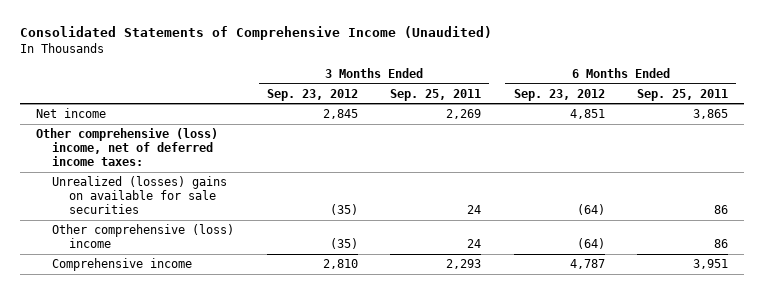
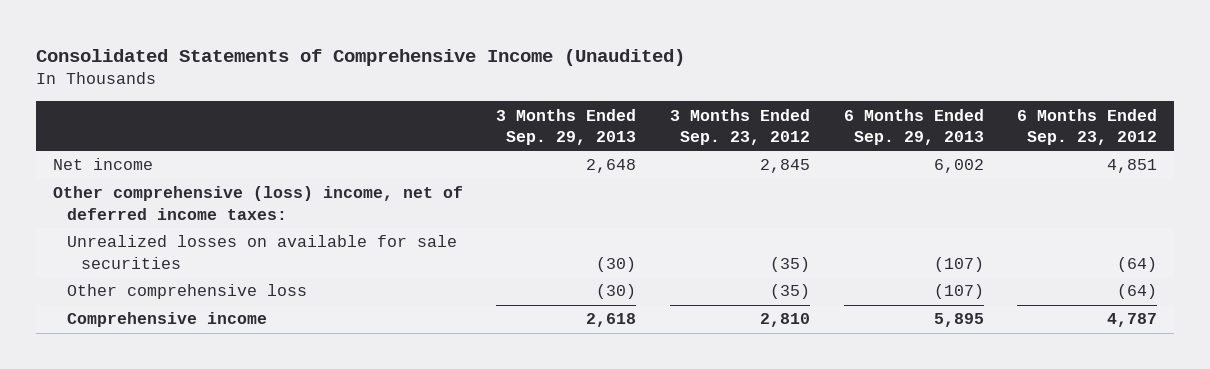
- | 3 Months Ended Sep. 23, 2012 | 3 Months Ended Sep. 25, 2011 | 6 Months Ended Sep. 23, 2012 | 6 Months Ended Sep. 25, 2011
+ | 3 Months Ended Sep. 29, 2013 | 3 Months Ended Sep. 23, 2012 | 6 Months Ended Sep. 29, 2013 | 6 Months Ended Sep. 23, 2012
- Unrealized (losses) gains on available for sale securities | (35) | 24 | (64) | 86
- Other comprehensive (loss) income | (35) | 24 | (64) | 86
+ Unrealized losses on available for sale securities | (30) | (35) | (107) | (64)
+ Other comprehensive loss | (30) | (35) | (107) | (64)

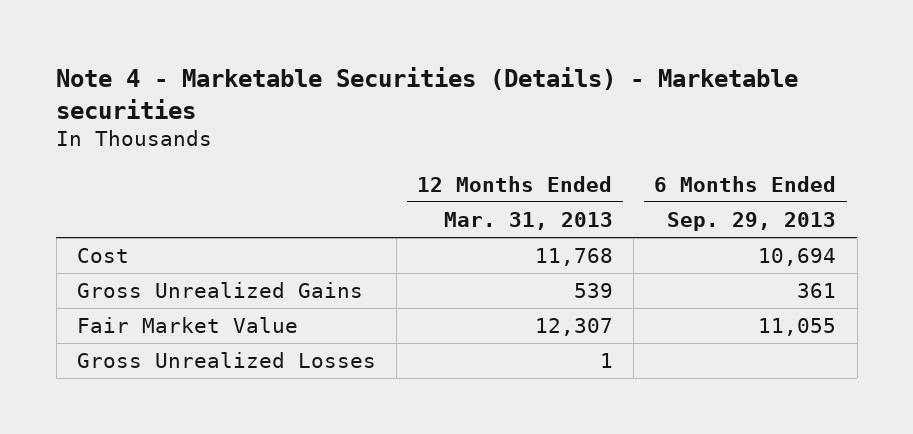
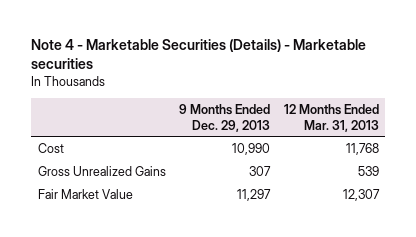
- | 12 Months Ended Mar. 31, 2013 | 6 Months Ended Sep. 29, 2013
+ | 9 Months Ended Dec. 29, 2013 | 12 Months Ended Mar. 31, 2013
- Gross Unrealized Losses | 1 |

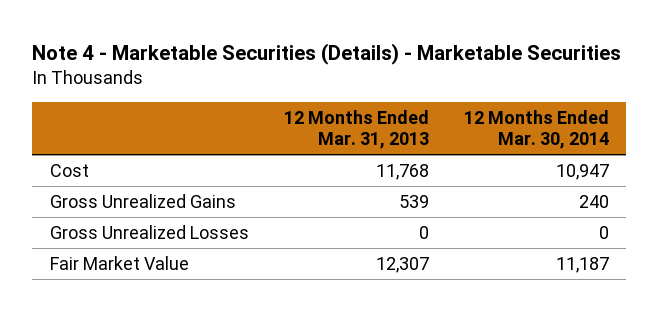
- Note 4 - Marketable Securities (Details) - Marketable securities
+ Note 4 - Marketable Securities (Details) - Marketable Securities
- | 9 Months Ended Dec. 29, 2013 | 12 Months Ended Mar. 31, 2013
+ | 12 Months Ended Mar. 31, 2013 | 12 Months Ended Mar. 30, 2014
+ Gross Unrealized Losses | 0 | 0

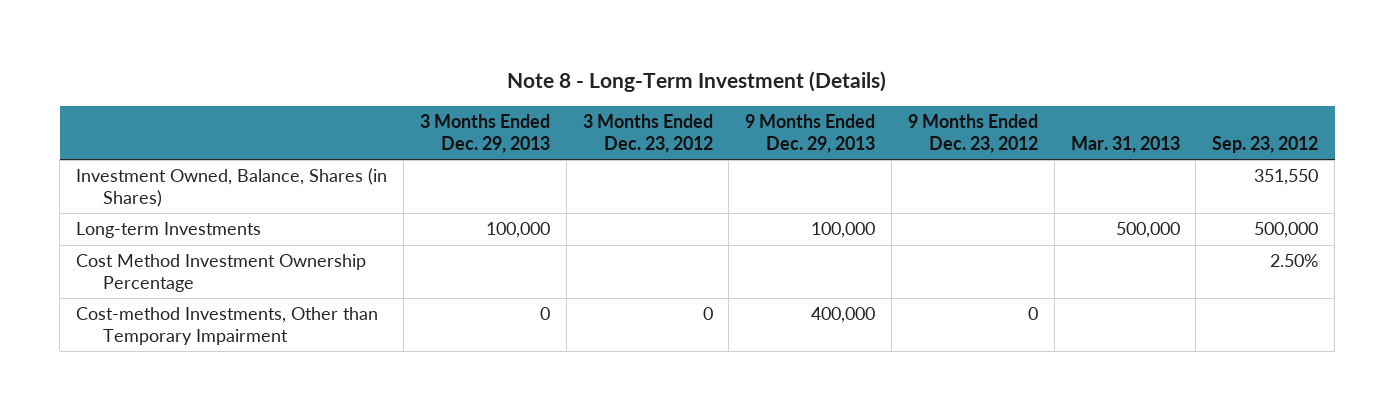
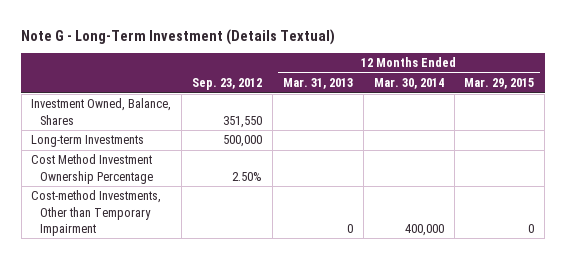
- Note 8 - Long-Term Investment (Details)
+ Note G - Long-Term Investment (Details Textual)
- | 3 Months Ended Dec. 29, 2013 | 3 Months Ended Dec. 23, 2012 | 9 Months Ended Dec. 29, 2013 | 9 Months Ended Dec. 23, 2012 | Mar. 31, 2013 | Sep. 23, 2012
+ | Sep. 23, 2012 | 12 Months Ended Mar. 31, 2013 | 12 Months Ended Mar. 30, 2014 | 12 Months Ended Mar. 29, 2015
- Investment Owned, Balance, Shares (in Shares) | | | | | | 351,550
+ Investment Owned, Balance, Shares | 351,550 | | |

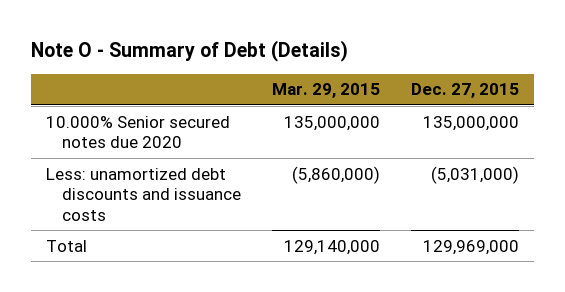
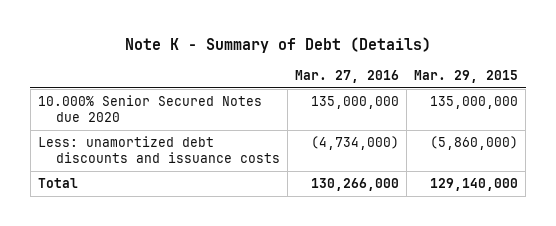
- Note O - Summary of Debt (Details)
+ Note K - Summary of Debt (Details)
- | Mar. 29, 2015 | Dec. 27, 2015
+ | Mar. 27, 2016 | Mar. 29, 2015
- 10.000% Senior secured notes due 2020 | 135,000,000 | 135,000,000
+ 10.000% Senior Secured Notes due 2020 | 135,000,000 | 135,000,000

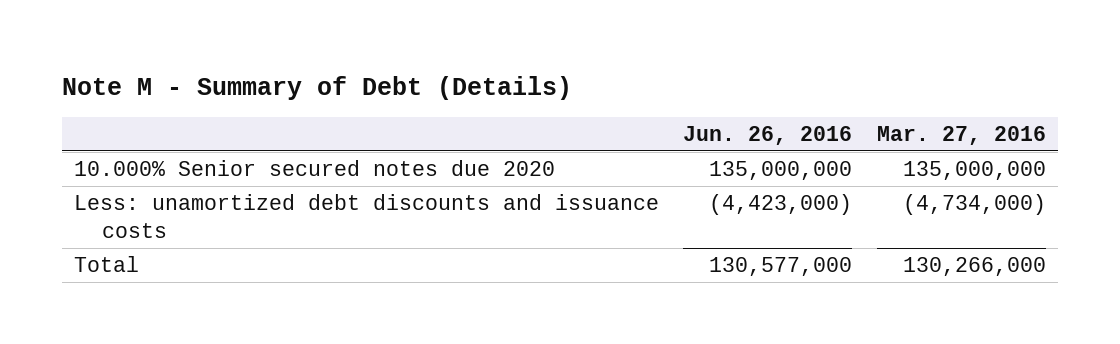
- Note K - Summary of Debt (Details)
+ Note M - Summary of Debt (Details)
- | Mar. 27, 2016 | Mar. 29, 2015
+ | Jun. 26, 2016 | Mar. 27, 2016
- 10.000% Senior Secured Notes due 2020 | 135,000,000 | 135,000,000
+ 10.000% Senior secured notes due 2020 | 135,000,000 | 135,000,000

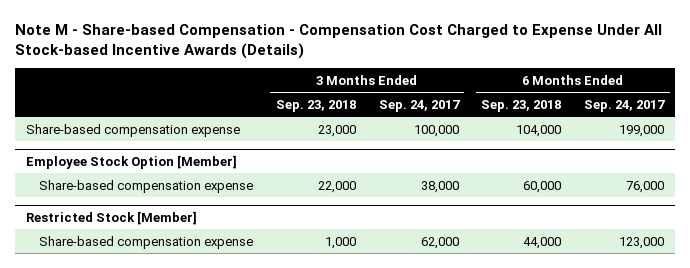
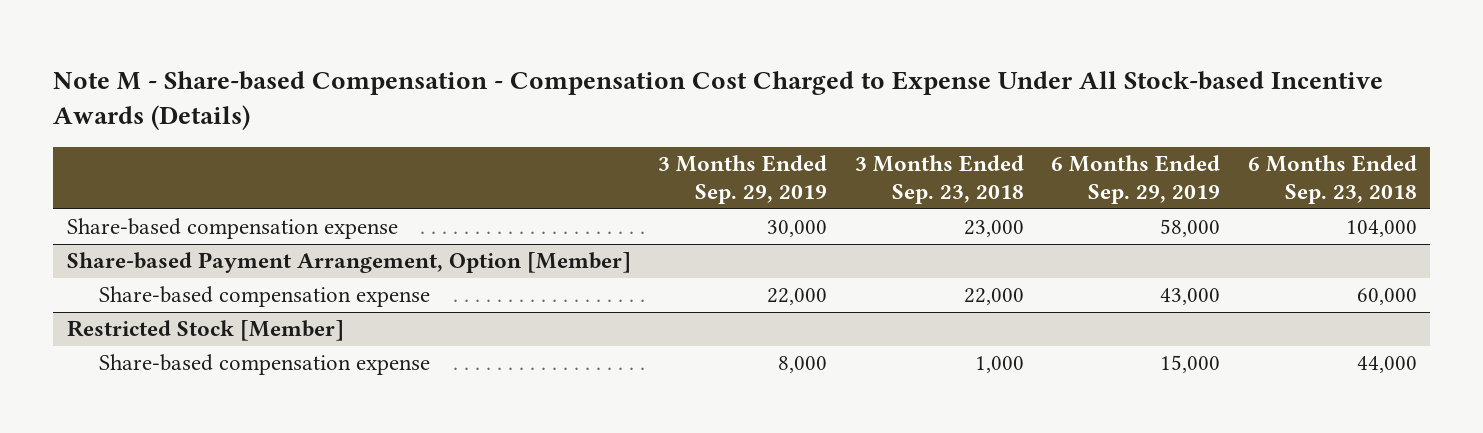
- | 3 Months Ended Sep. 23, 2018 | 3 Months Ended Sep. 24, 2017 | 6 Months Ended Sep. 23, 2018 | 6 Months Ended Sep. 24, 2017
+ | 3 Months Ended Sep. 29, 2019 | 3 Months Ended Sep. 23, 2018 | 6 Months Ended Sep. 29, 2019 | 6 Months Ended Sep. 23, 2018
- Employee Stock Option [Member]
+ Share-based Payment Arrangement, Option [Member]

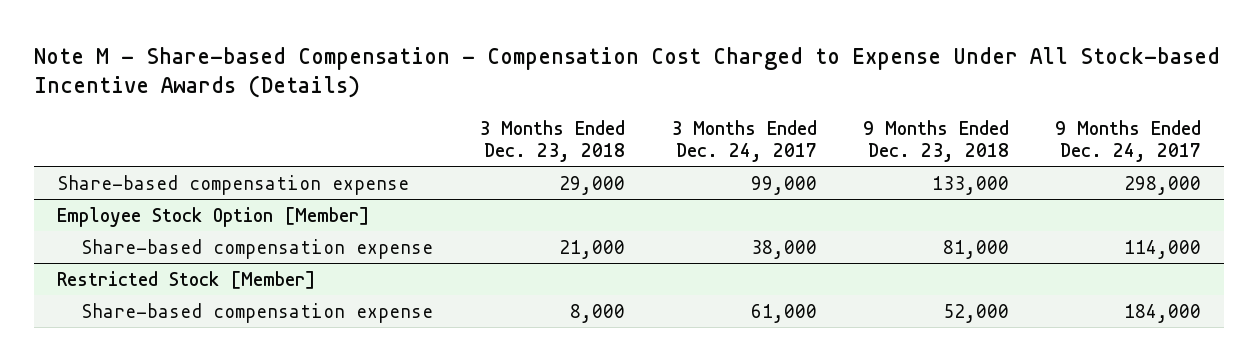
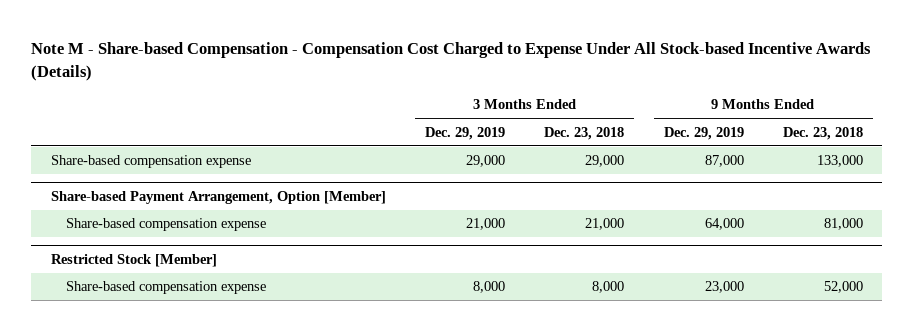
- | 3 Months Ended Dec. 23, 2018 | 3 Months Ended Dec. 24, 2017 | 9 Months Ended Dec. 23, 2018 | 9 Months Ended Dec. 24, 2017
+ | 3 Months Ended Dec. 29, 2019 | 3 Months Ended Dec. 23, 2018 | 9 Months Ended Dec. 29, 2019 | 9 Months Ended Dec. 23, 2018
- Employee Stock Option [Member]
+ Share-based Payment Arrangement, Option [Member]

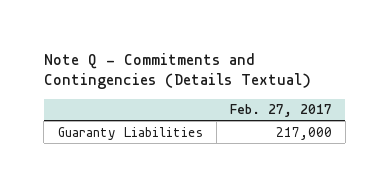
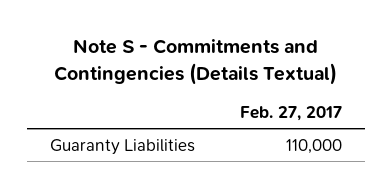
- Note Q - Commitments and Contingencies (Details Textual)
+ Note S - Commitments and Contingencies (Details Textual)
- Guaranty Liabilities | 217,000
+ Guaranty Liabilities | 110,000

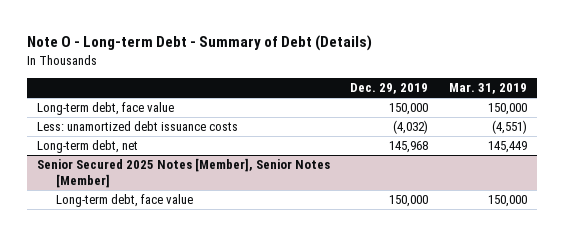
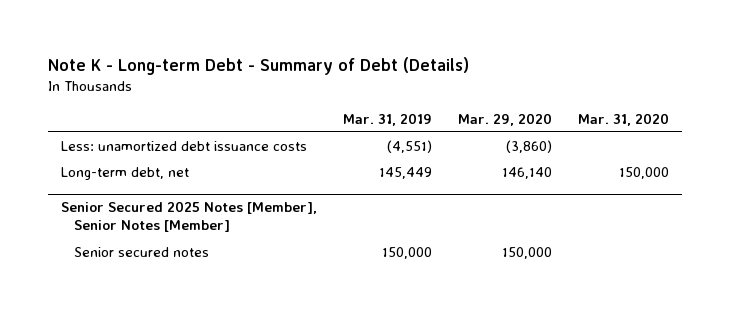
- Note O - Long-term Debt - Summary of Debt (Details)
+ Note K - Long-term Debt - Summary of Debt (Details)
- | Dec. 29, 2019 | Mar. 31, 2019
+ | Mar. 31, 2019 | Mar. 29, 2020 | Mar. 31, 2020
- Long-term debt, face value | 150,000 | 150,000
@ Senior Secured 2025 Notes [Member], Senior Notes [Member]
- Long-term debt, face value | 150,000 | 150,000
+ Senior secured notes | 150,000 | 150,000 |

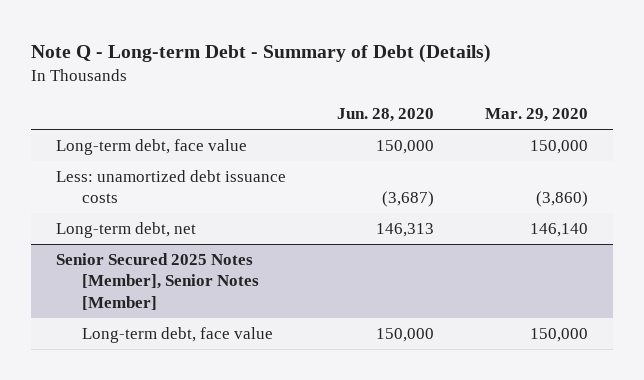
- Note K - Long-term Debt - Summary of Debt (Details)
+ Note Q - Long-term Debt - Summary of Debt (Details)
- | Mar. 31, 2019 | Mar. 29, 2020 | Mar. 31, 2020
+ | Jun. 28, 2020 | Mar. 29, 2020
+ Long-term debt, face value | 150,000 | 150,000
@ Senior Secured 2025 Notes [Member], Senior Notes [Member]
- Senior secured notes | 150,000 | 150,000 |
+ Long-term debt, face value | 150,000 | 150,000

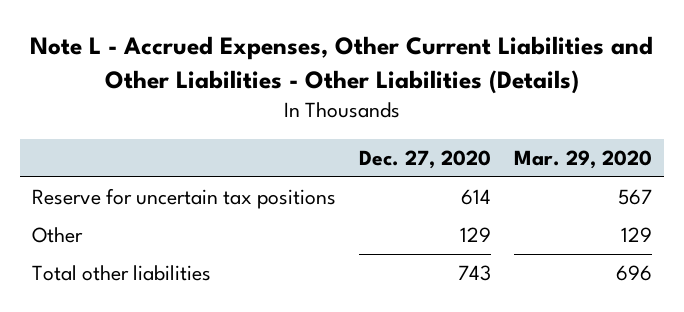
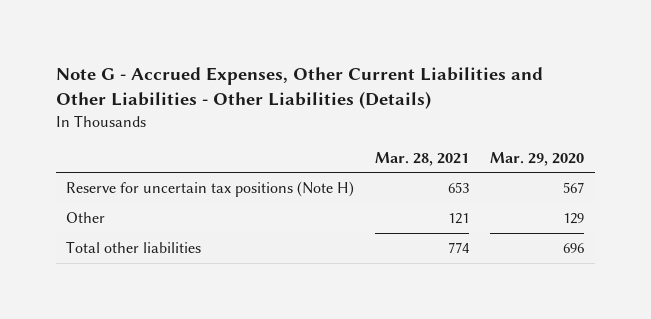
- Note L - Accrued Expenses, Other Current Liabilities and Other Liabilities - Other Liabilities (Details)
+ Note G - Accrued Expenses, Other Current Liabilities and Other Liabilities - Other Liabilities (Details)
- | Dec. 27, 2020 | Mar. 29, 2020
+ | Mar. 28, 2021 | Mar. 29, 2020
- Reserve for uncertain tax positions | 614 | 567
+ Reserve for uncertain tax positions (Note H) | 653 | 567

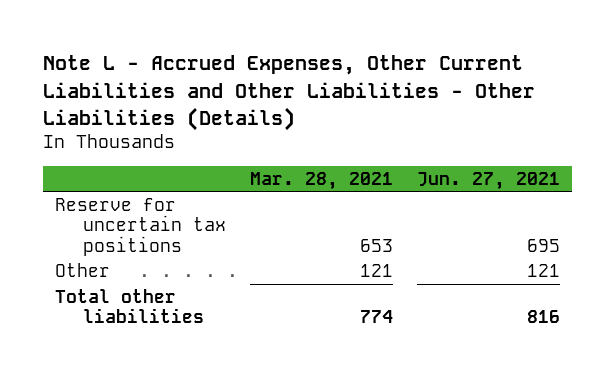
- Note G - Accrued Expenses, Other Current Liabilities and Other Liabilities - Other Liabilities (Details)
+ Note L - Accrued Expenses, Other Current Liabilities and Other Liabilities - Other Liabilities (Details)
- | Mar. 28, 2021 | Mar. 29, 2020
+ | Mar. 28, 2021 | Jun. 27, 2021
- Reserve for uncertain tax positions (Note H) | 653 | 567
+ Reserve for uncertain tax positions | 653 | 695

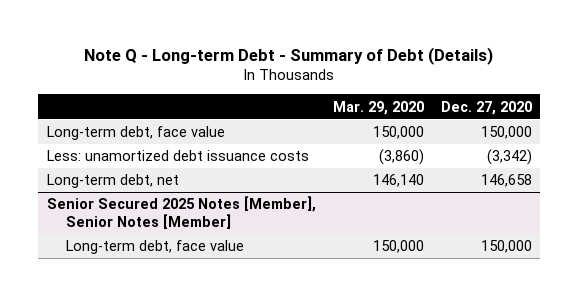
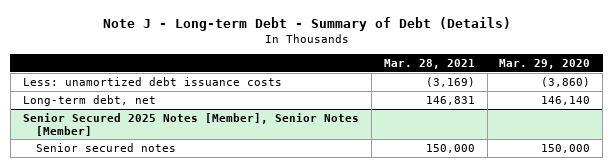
- Note Q - Long-term Debt - Summary of Debt (Details)
+ Note J - Long-term Debt - Summary of Debt (Details)
- | Mar. 29, 2020 | Dec. 27, 2020
+ | Mar. 28, 2021 | Mar. 29, 2020
- Long-term debt, face value | 150,000 | 150,000
@ Senior Secured 2025 Notes [Member], Senior Notes [Member]
- Long-term debt, face value | 150,000 | 150,000
+ Senior secured notes | 150,000 | 150,000

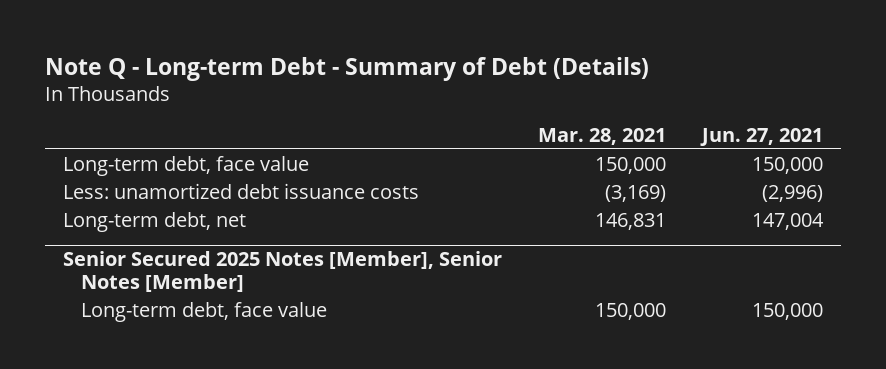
- Note J - Long-term Debt - Summary of Debt (Details)
+ Note Q - Long-term Debt - Summary of Debt (Details)
- | Mar. 28, 2021 | Mar. 29, 2020
+ | Mar. 28, 2021 | Jun. 27, 2021
+ Long-term debt, face value | 150,000 | 150,000
@ Senior Secured 2025 Notes [Member], Senior Notes [Member]
- Senior secured notes | 150,000 | 150,000
+ Long-term debt, face value | 150,000 | 150,000

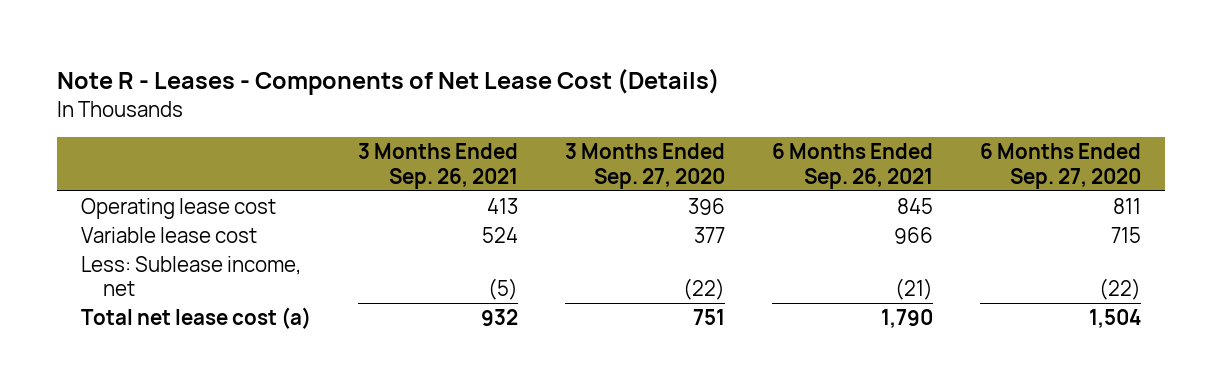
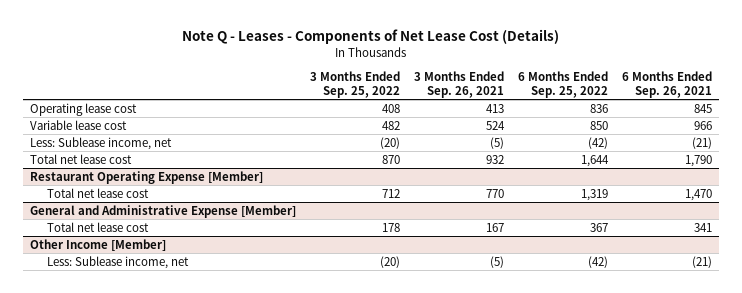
- Note R - Leases - Components of Net Lease Cost (Details)
+ Note Q - Leases - Components of Net Lease Cost (Details)
- | 3 Months Ended Sep. 26, 2021 | 3 Months Ended Sep. 27, 2020 | 6 Months Ended Sep. 26, 2021 | 6 Months Ended Sep. 27, 2020
+ | 3 Months Ended Sep. 25, 2022 | 3 Months Ended Sep. 26, 2021 | 6 Months Ended Sep. 25, 2022 | 6 Months Ended Sep. 26, 2021
- Total net lease cost (a) | 932 | 751 | 1,790 | 1,504
+ Total net lease cost | 870 | 932 | 1,644 | 1,790
+ Restaurant Operating Expense [Member]
+ Total net lease cost | 712 | 770 | 1,319 | 1,470
+ General and Administrative Expense [Member]
+ Total net lease cost | 178 | 167 | 367 | 341
+ Other Income [Member]
+ Less: Sublease income, net | (20) | (5) | (42) | (21)

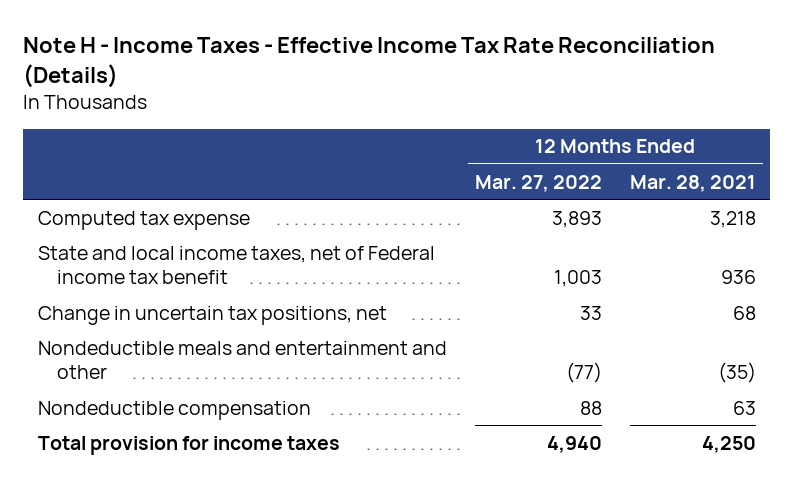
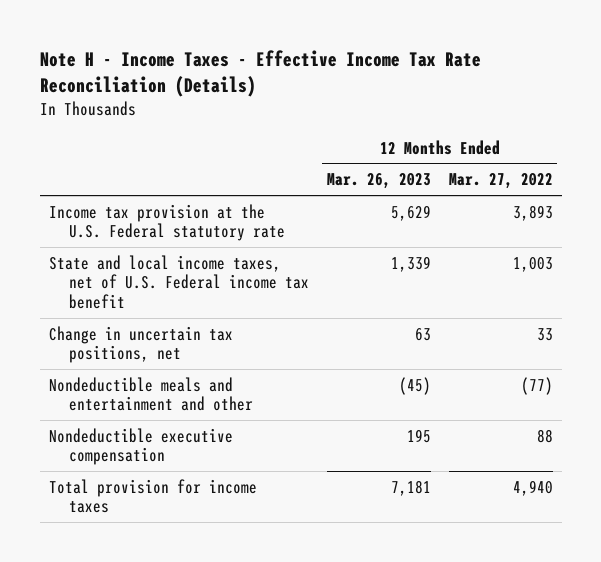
- | 12 Months Ended Mar. 27, 2022 | 12 Months Ended Mar. 28, 2021
+ | 12 Months Ended Mar. 26, 2023 | 12 Months Ended Mar. 27, 2022
- Computed tax expense | 3,893 | 3,218
- State and local income taxes, net of Federal income tax benefit | 1,003 | 936
+ Income tax provision at the U.S. Federal statutory rate | 5,629 | 3,893
+ State and local income taxes, net of U.S. Federal income tax benefit | 1,339 | 1,003
- Nondeductible compensation | 88 | 63
+ Nondeductible executive compensation | 195 | 88

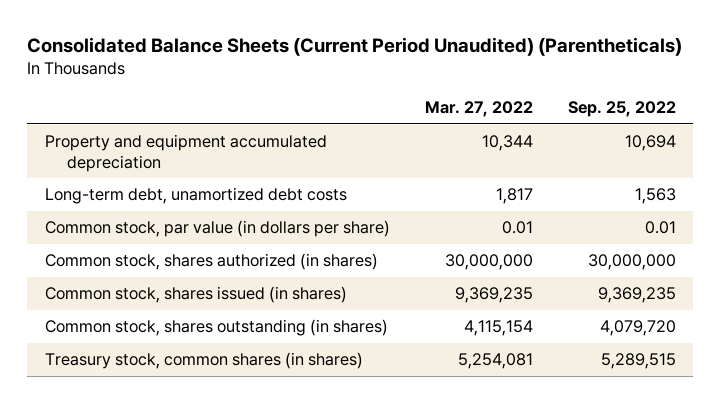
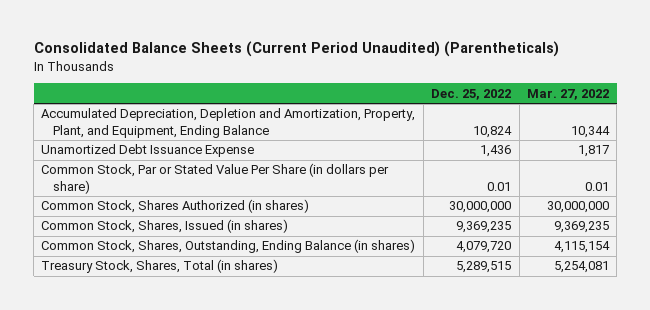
- | Mar. 27, 2022 | Sep. 25, 2022
+ | Dec. 25, 2022 | Mar. 27, 2022
- Property and equipment accumulated depreciation | 10,344 | 10,694
- Long-term debt, unamortized debt costs | 1,817 | 1,563
- Common stock, par value (in dollars per share) | 0.01 | 0.01
- Common stock, shares authorized (in shares) | 30,000,000 | 30,000,000
- Common stock, shares issued (in shares) | 9,369,235 | 9,369,235
- Common stock, shares outstanding (in shares) | 4,115,154 | 4,079,720
- Treasury stock, common shares (in shares) | 5,254,081 | 5,289,515
+ Accumulated Depreciation, Depletion and Amortization, Property, Plant, and Equipment, Ending Balance | 10,824 | 10,344
+ Unamortized Debt Issuance Expense | 1,436 | 1,817
+ Common Stock, Par or Stated Value Per Share (in dollars per share) | 0.01 | 0.01
+ Common Stock, Shares Authorized (in shares) | 30,000,000 | 30,000,000
+ Common Stock, Shares, Issued (in shares) | 9,369,235 | 9,369,235
+ Common Stock, Shares, Outstanding, Ending Balance (in shares) | 4,079,720 | 4,115,154
+ Treasury Stock, Shares, Total (in shares) | 5,289,515 | 5,254,081

